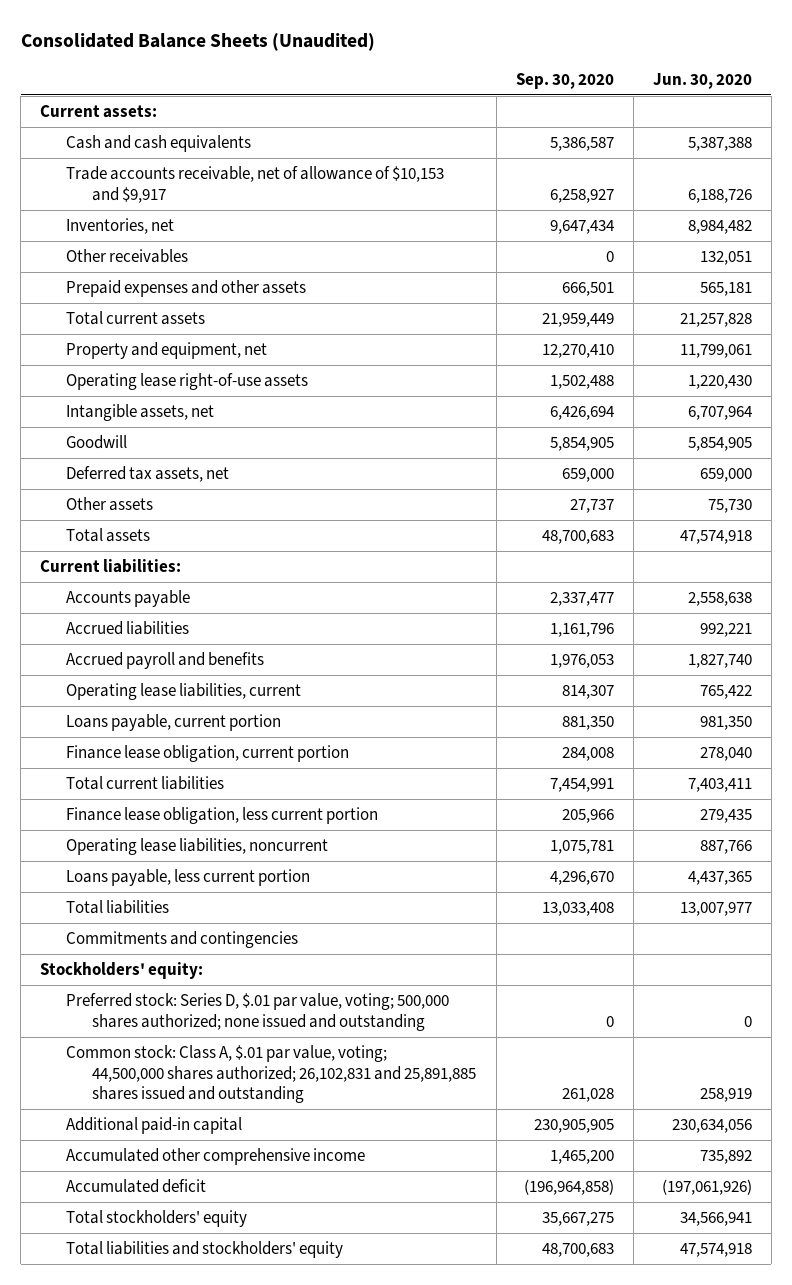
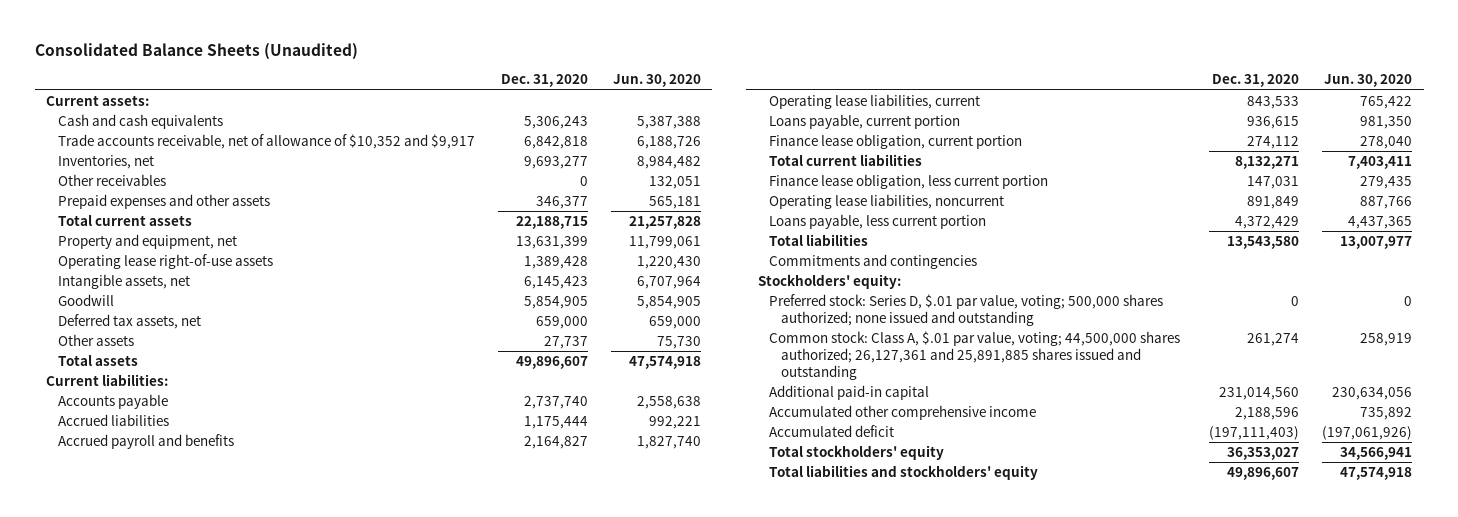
- | Sep. 30, 2020 | Jun. 30, 2020
+ | Dec. 31, 2020 | Jun. 30, 2020
- Trade accounts receivable, net of allowance of $10,153 and $9,917 | 6,258,927 | 6,188,726
+ Trade accounts receivable, net of allowance of $10,352 and $9,917 | 6,842,818 | 6,188,726
- Common stock: Class A, $.01 par value, voting; 44,500,000 shares authorized; 26,102,831 and 25,891,885 shares issued and outstanding | 261,028 | 258,919
+ Common stock: Class A, $.01 par value, voting; 44,500,000 shares authorized; 26,127,361 and 25,891,885 shares issued and outstanding | 261,274 | 258,919

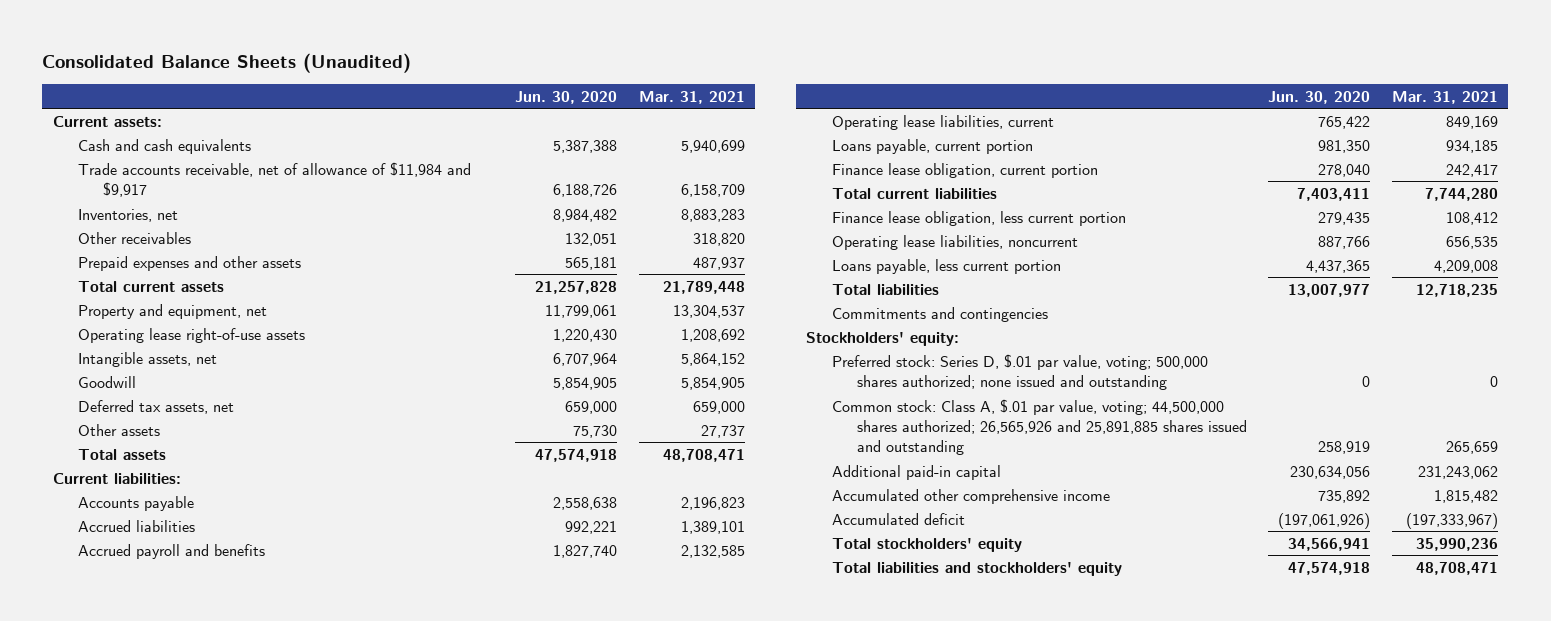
- | Dec. 31, 2020 | Jun. 30, 2020
+ | Jun. 30, 2020 | Mar. 31, 2021
- Trade accounts receivable, net of allowance of $10,352 and $9,917 | 6,842,818 | 6,188,726
+ Trade accounts receivable, net of allowance of $11,984 and $9,917 | 6,188,726 | 6,158,709
- Common stock: Class A, $.01 par value, voting; 44,500,000 shares authorized; 26,127,361 and 25,891,885 shares issued and outstanding | 261,274 | 258,919
+ Common stock: Class A, $.01 par value, voting; 44,500,000 shares authorized; 26,565,926 and 25,891,885 shares issued and outstanding | 258,919 | 265,659

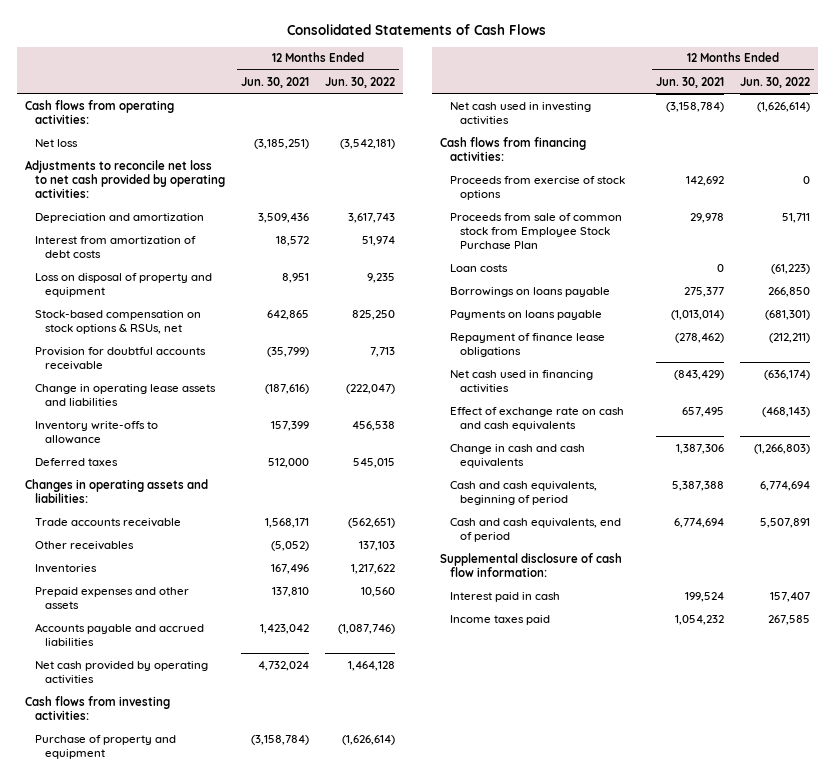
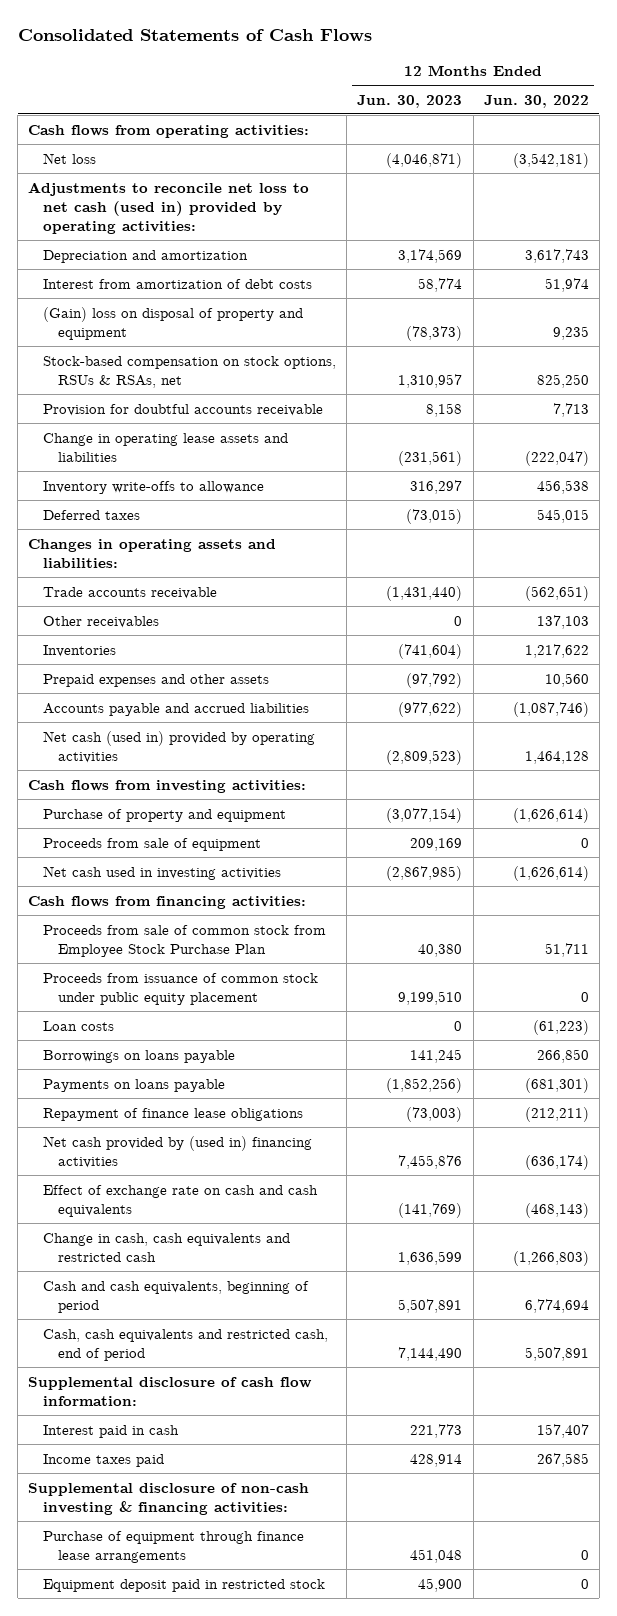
- | 12 Months Ended Jun. 30, 2021 | 12 Months Ended Jun. 30, 2022
+ | 12 Months Ended Jun. 30, 2023 | 12 Months Ended Jun. 30, 2022
- Adjustments to reconcile net loss to net cash provided by operating activities:
+ Adjustments to reconcile net loss to net cash (used in) provided by operating activities:
- Loss on disposal of property and equipment | 8,951 | 9,235
- Stock-based compensation on stock options & RSUs, net | 642,865 | 825,250
+ (Gain) loss on disposal of property and equipment | (78,373) | 9,235
+ Stock-based compensation on stock options, RSUs & RSAs, net | 1,310,957 | 825,250
- Net cash provided by operating activities | 4,732,024 | 1,464,128
+ Net cash (used in) provided by operating activities | (2,809,523) | 1,464,128
+ Proceeds from sale of equipment | 209,169 | 0
- Proceeds from exercise of stock options | 142,692 | 0
+ Proceeds from issuance of common stock under public equity placement | 9,199,510 | 0
- Net cash used in financing activities | (843,429) | (636,174)
+ Net cash provided by (used in) financing activities | 7,455,876 | (636,174)
- Change in cash and cash equivalents | 1,387,306 | (1,266,803)
+ Change in cash, cash equivalents and restricted cash | 1,636,599 | (1,266,803)
- Cash and cash equivalents, end of period | 6,774,694 | 5,507,891
+ Cash, cash equivalents and restricted cash, end of period | 7,144,490 | 5,507,891
+ Supplemental disclosure of non-cash investing & financing activities:
+ Purchase of equipment through finance lease arrangements | 451,048 | 0
+ Equipment deposit paid in restricted stock | 45,900 | 0

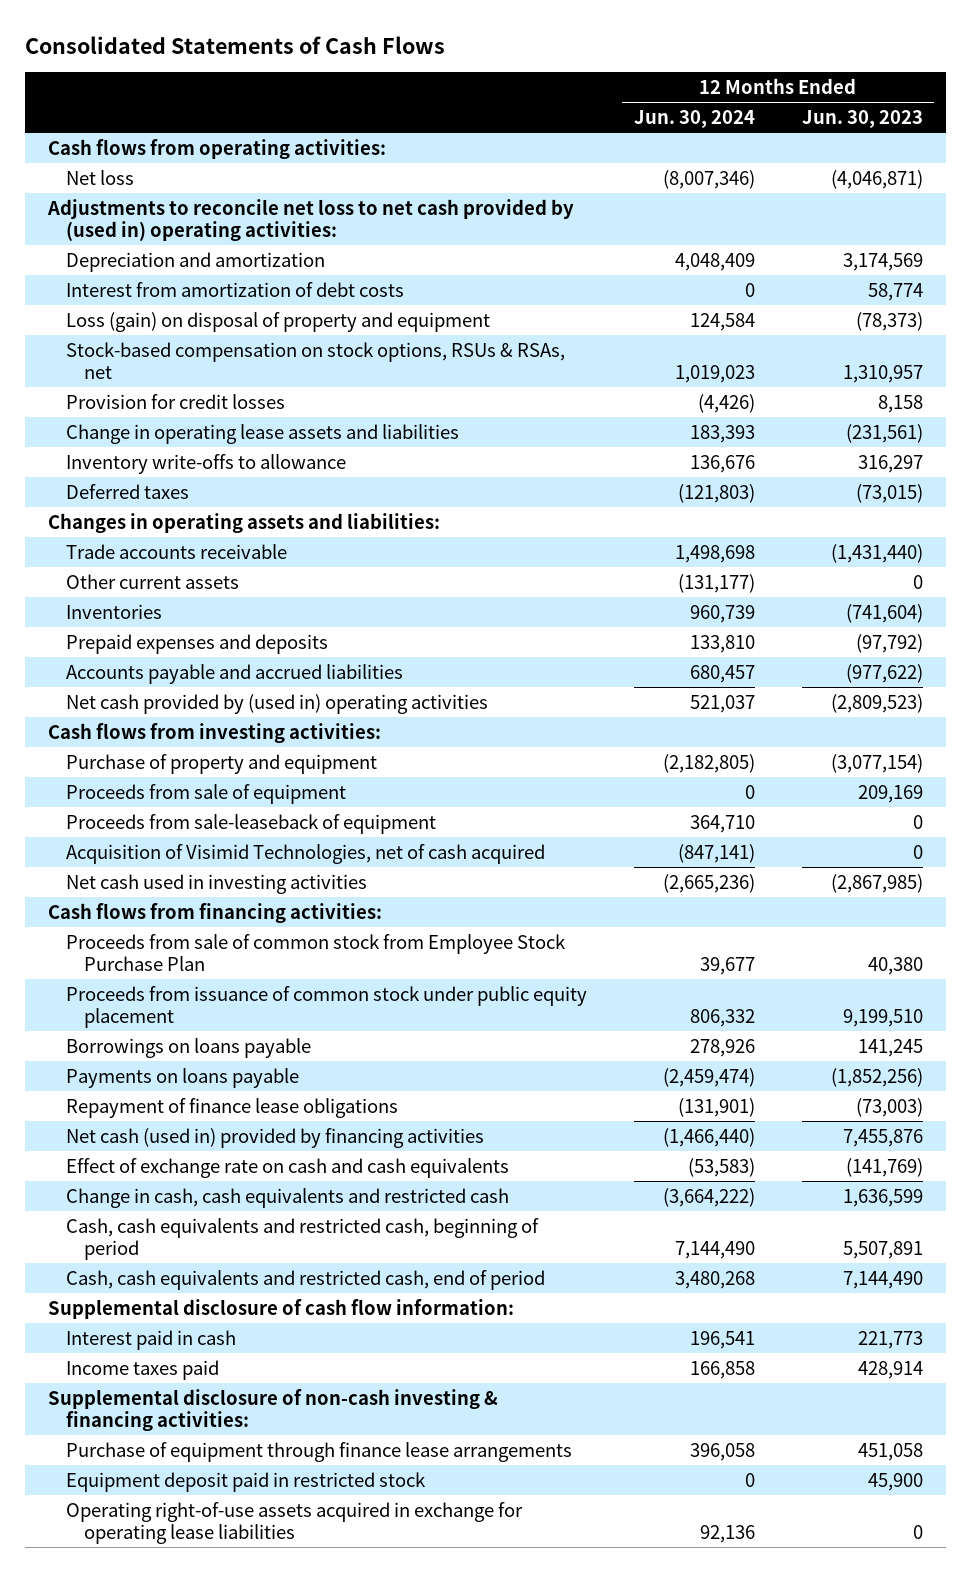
- | 12 Months Ended Jun. 30, 2023 | 12 Months Ended Jun. 30, 2022
+ | 12 Months Ended Jun. 30, 2024 | 12 Months Ended Jun. 30, 2023
- Adjustments to reconcile net loss to net cash (used in) provided by operating activities:
+ Adjustments to reconcile net loss to net cash provided by (used in) operating activities:
- (Gain) loss on disposal of property and equipment | (78,373) | 9,235
+ Loss (gain) on disposal of property and equipment | 124,584 | (78,373)
- Provision for doubtful accounts receivable | 8,158 | 7,713
+ Provision for credit losses | (4,426) | 8,158
- Other receivables | 0 | 137,103
+ Other current assets | (131,177) | 0
- Prepaid expenses and other assets | (97,792) | 10,560
+ Prepaid expenses and deposits | 133,810 | (97,792)
- Net cash (used in) provided by operating activities | (2,809,523) | 1,464,128
+ Net cash provided by (used in) operating activities | 521,037 | (2,809,523)
+ Proceeds from sale-leaseback of equipment | 364,710 | 0
+ Acquisition of Visimid Technologies, net of cash acquired | (847,141) | 0
- Loan costs | 0 | (61,223)
- Net cash provided by (used in) financing activities | 7,455,876 | (636,174)
+ Net cash (used in) provided by financing activities | (1,466,440) | 7,455,876
- Cash and cash equivalents, beginning of period | 5,507,891 | 6,774,694
+ Cash, cash equivalents and restricted cash, beginning of period | 7,144,490 | 5,507,891
- Purchase of equipment through finance lease arrangements | 451,048 | 0
+ Purchase of equipment through finance lease arrangements | 396,058 | 451,058
+ Operating right-of-use assets acquired in exchange for operating lease liabilities | 92,136 | 0

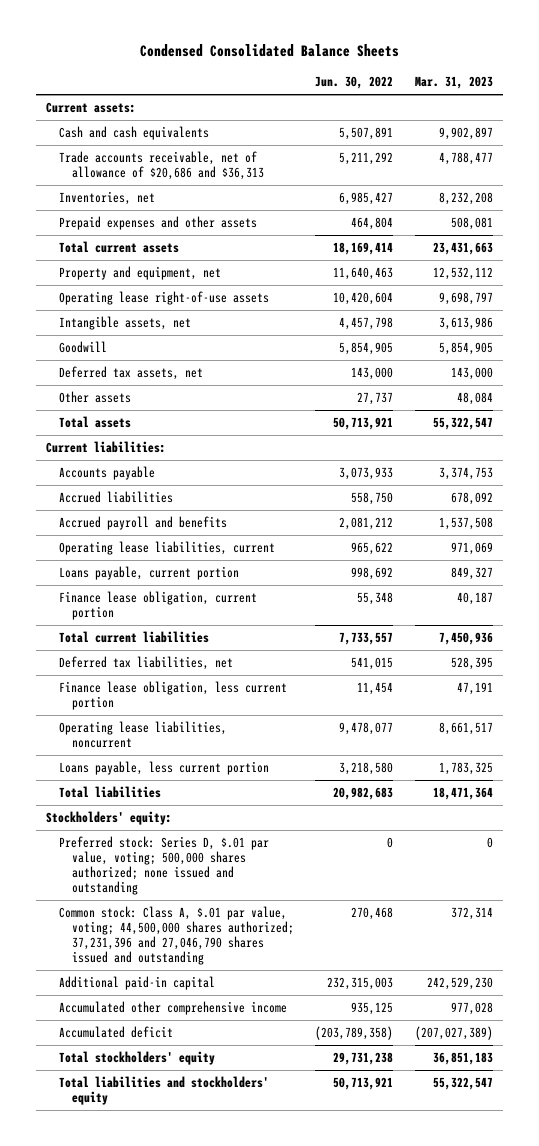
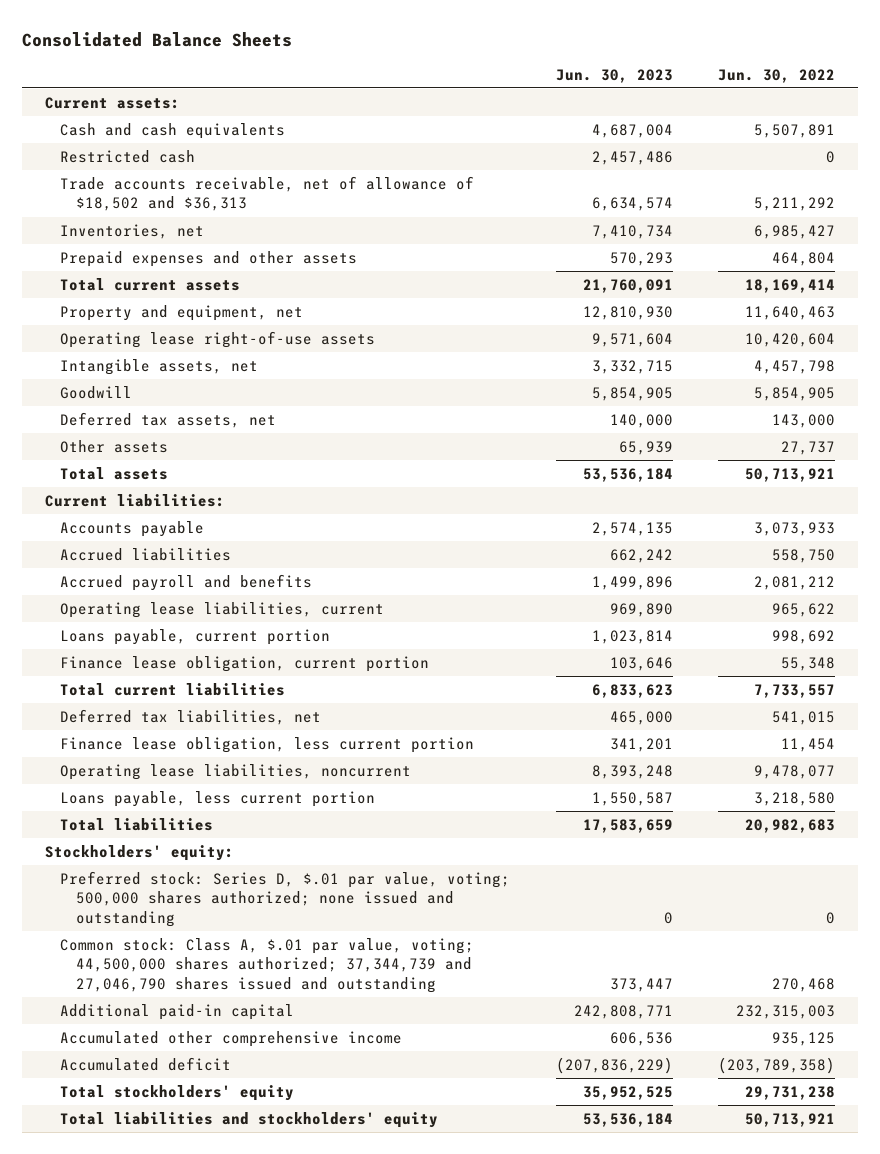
- Condensed Consolidated Balance Sheets
+ Consolidated Balance Sheets
- | Jun. 30, 2022 | Mar. 31, 2023
+ | Jun. 30, 2023 | Jun. 30, 2022
- Trade accounts receivable, net of allowance of $20,686 and $36,313 | 5,211,292 | 4,788,477
+ Restricted cash | 2,457,486 | 0
+ Trade accounts receivable, net of allowance of $18,502 and $36,313 | 6,634,574 | 5,211,292
- Common stock: Class A, $.01 par value, voting; 44,500,000 shares authorized; 37,231,396 and 27,046,790 shares issued and outstanding | 270,468 | 372,314
+ Common stock: Class A, $.01 par value, voting; 44,500,000 shares authorized; 37,344,739 and 27,046,790 shares issued and outstanding | 373,447 | 270,468

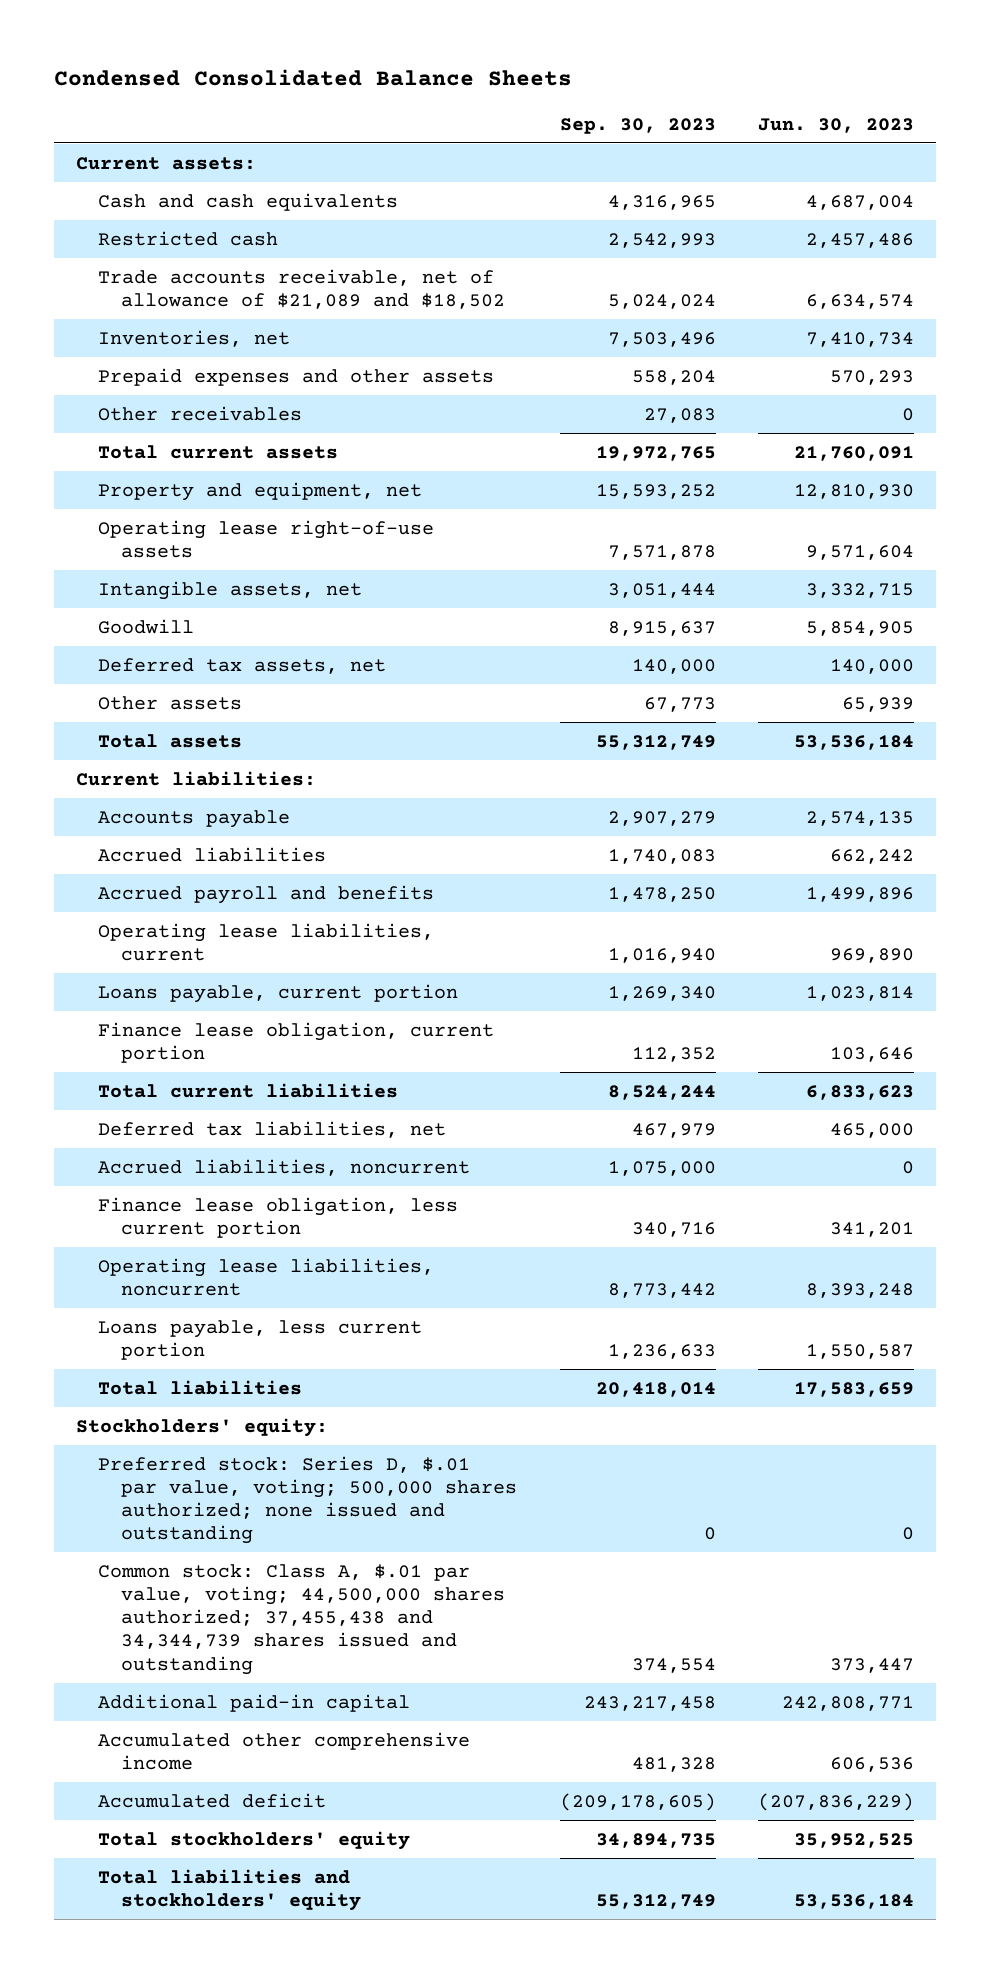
- Consolidated Balance Sheets
+ Condensed Consolidated Balance Sheets
- | Jun. 30, 2023 | Jun. 30, 2022
+ | Sep. 30, 2023 | Jun. 30, 2023
- Trade accounts receivable, net of allowance of $18,502 and $36,313 | 6,634,574 | 5,211,292
+ Trade accounts receivable, net of allowance of $21,089 and $18,502 | 5,024,024 | 6,634,574
+ Other receivables | 27,083 | 0
+ Accrued liabilities, noncurrent | 1,075,000 | 0
- Common stock: Class A, $.01 par value, voting; 44,500,000 shares authorized; 37,344,739 and 27,046,790 shares issued and outstanding | 373,447 | 270,468
+ Common stock: Class A, $.01 par value, voting; 44,500,000 shares authorized; 37,455,438 and 34,344,739 shares issued and outstanding | 374,554 | 373,447

